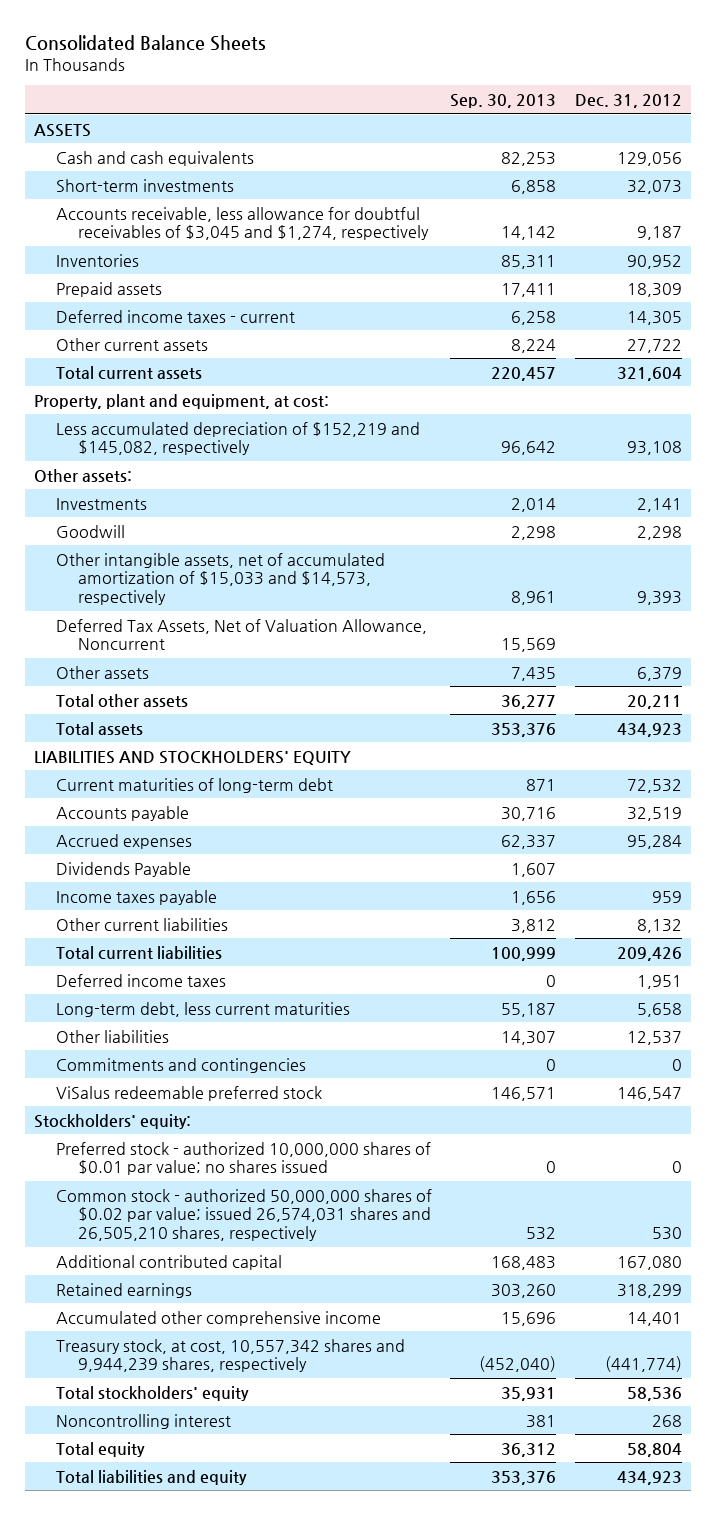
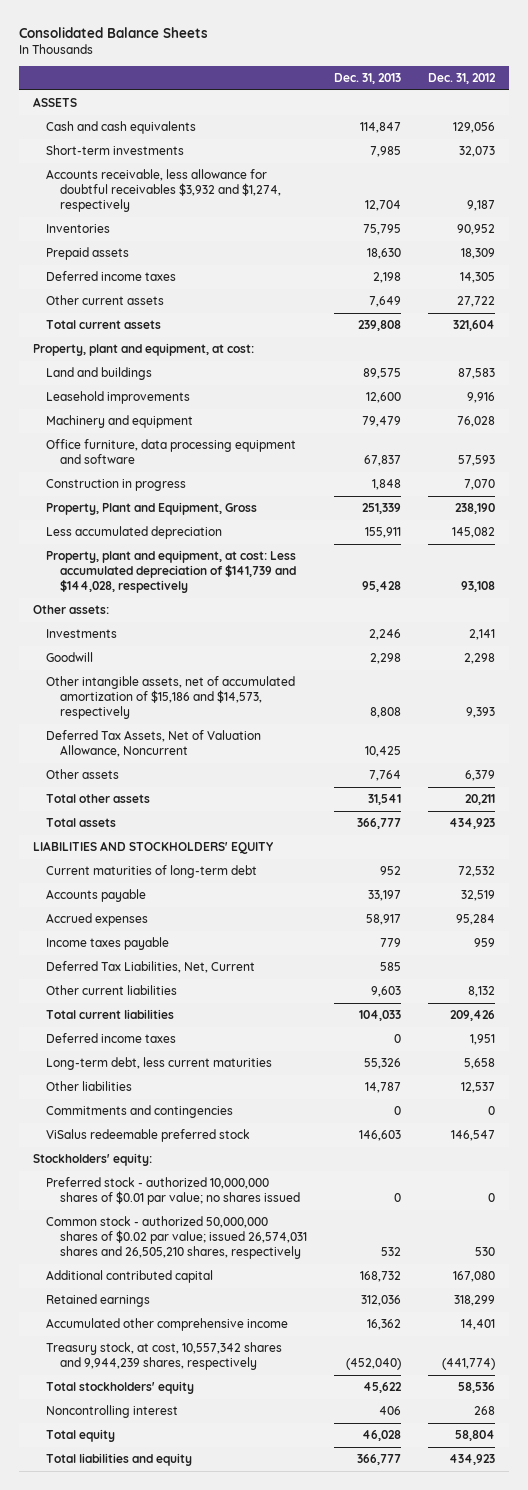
- | Sep. 30, 2013 | Dec. 31, 2012
+ | Dec. 31, 2013 | Dec. 31, 2012
- Accounts receivable, less allowance for doubtful receivables of $3,045 and $1,274, respectively | 14,142 | 9,187
+ Accounts receivable, less allowance for doubtful receivables $3,932 and $1,274, respectively | 12,704 | 9,187
- Deferred income taxes - current | 6,258 | 14,305
+ Deferred income taxes | 2,198 | 14,305
- Less accumulated depreciation of $152,219 and $145,082, respectively | 96,642 | 93,108
+ Land and buildings | 89,575 | 87,583
+ Leasehold improvements | 12,600 | 9,916
+ Machinery and equipment | 79,479 | 76,028
+ Office furniture, data processing equipment and software | 67,837 | 57,593
+ Construction in progress | 1,848 | 7,070
+ Property, Plant and Equipment, Gross | 251,339 | 238,190
+ Less accumulated depreciation | 155,911 | 145,082
+ Property, plant and equipment, at cost: Less accumulated depreciation of $141,739 and $144,028, respectively | 95,428 | 93,108
- Other intangible assets, net of accumulated amortization of $15,033 and $14,573, respectively | 8,961 | 9,393
+ Other intangible assets, net of accumulated amortization of $15,186 and $14,573, respectively | 8,808 | 9,393
- Dividends Payable | 1,607 |
+ Deferred Tax Liabilities, Net, Current | 585 |

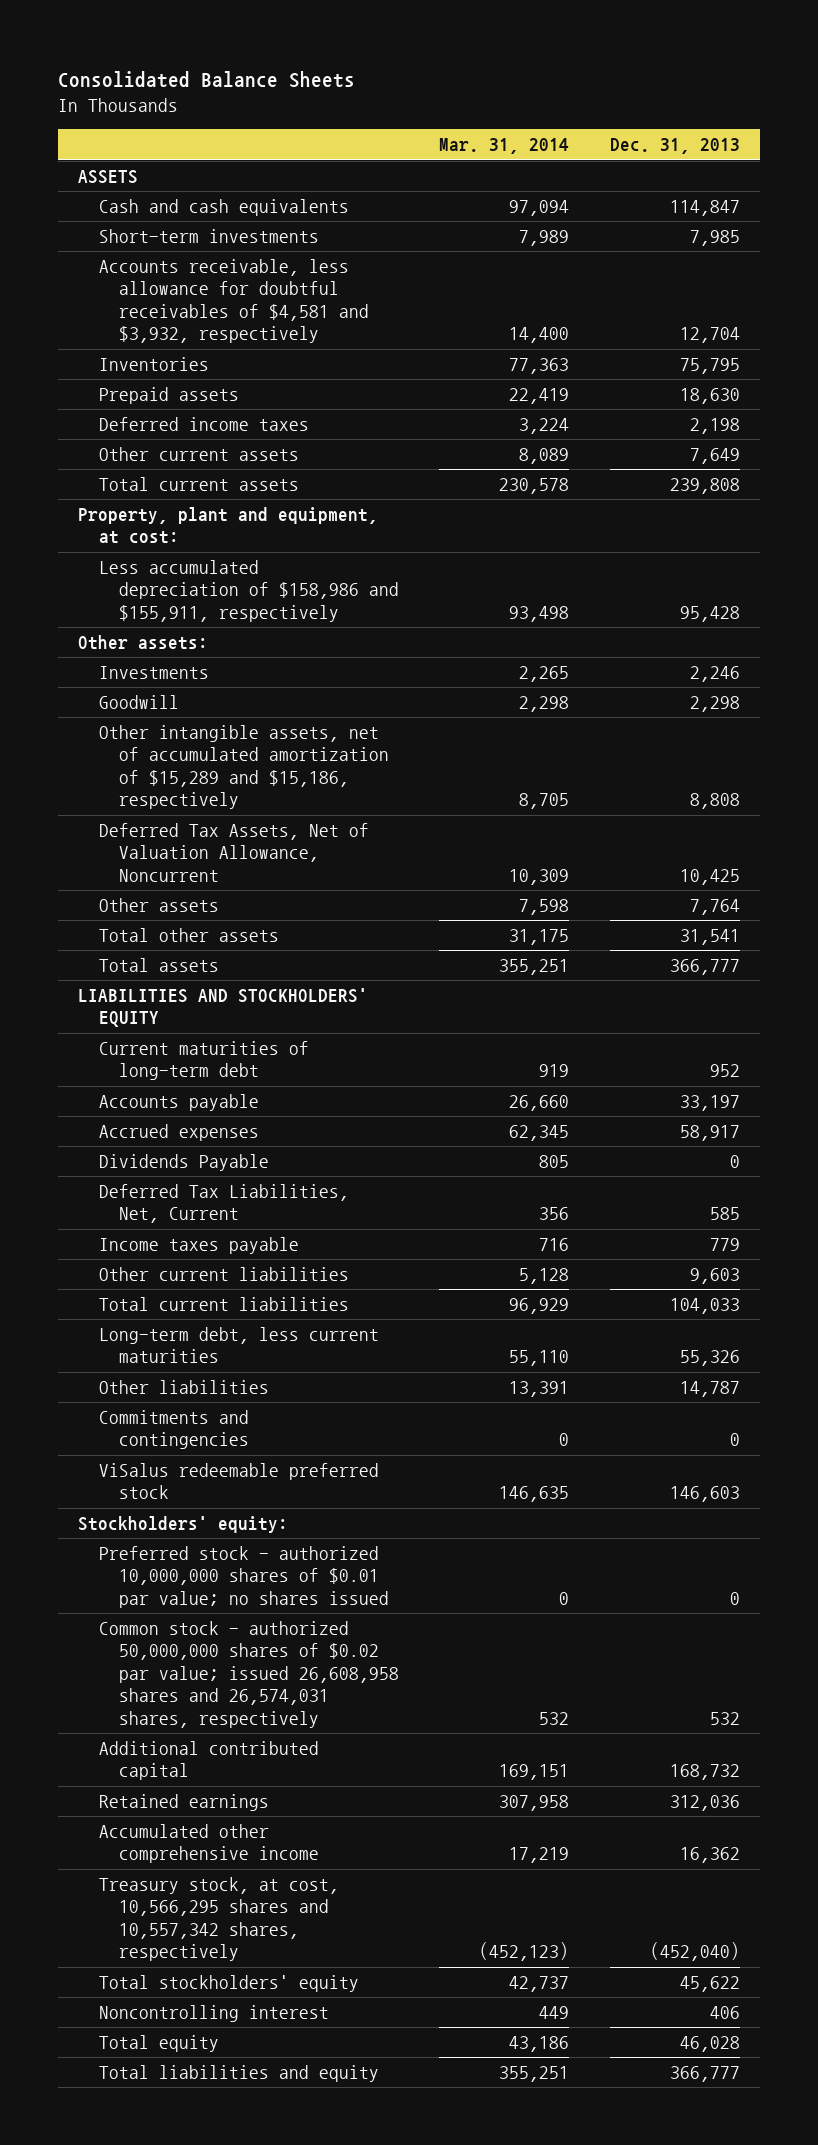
- | Dec. 31, 2013 | Dec. 31, 2012
+ | Mar. 31, 2014 | Dec. 31, 2013
- Accounts receivable, less allowance for doubtful receivables $3,932 and $1,274, respectively | 12,704 | 9,187
+ Accounts receivable, less allowance for doubtful receivables of $4,581 and $3,932, respectively | 14,400 | 12,704
- Land and buildings | 89,575 | 87,583
- Leasehold improvements | 12,600 | 9,916
- Machinery and equipment | 79,479 | 76,028
- Office furniture, data processing equipment and software | 67,837 | 57,593
- Construction in progress | 1,848 | 7,070
- Property, Plant and Equipment, Gross | 251,339 | 238,190
- Less accumulated depreciation | 155,911 | 145,082
- Property, plant and equipment, at cost: Less accumulated depreciation of $141,739 and $144,028, respectively | 95,428 | 93,108
+ Less accumulated depreciation of $158,986 and $155,911, respectively | 93,498 | 95,428
- Other intangible assets, net of accumulated amortization of $15,186 and $14,573, respectively | 8,808 | 9,393
+ Other intangible assets, net of accumulated amortization of $15,289 and $15,186, respectively | 8,705 | 8,808
+ Dividends Payable | 805 | 0
moved down: Income taxes payable | 716 | 779
- Deferred income taxes | 0 | 1,951
- Common stock - authorized 50,000,000 shares of $0.02 par value; issued 26,574,031 shares and 26,505,210 shares, respectively | 532 | 530
+ Common stock - authorized 50,000,000 shares of $0.02 par value; issued 26,608,958 shares and 26,574,031 shares, respectively | 532 | 532
- Treasury stock, at cost, 10,557,342 shares and 9,944,239 shares, respectively | (452,040) | (441,774)
+ Treasury stock, at cost, 10,566,295 shares and 10,557,342 shares, respectively | (452,123) | (452,040)

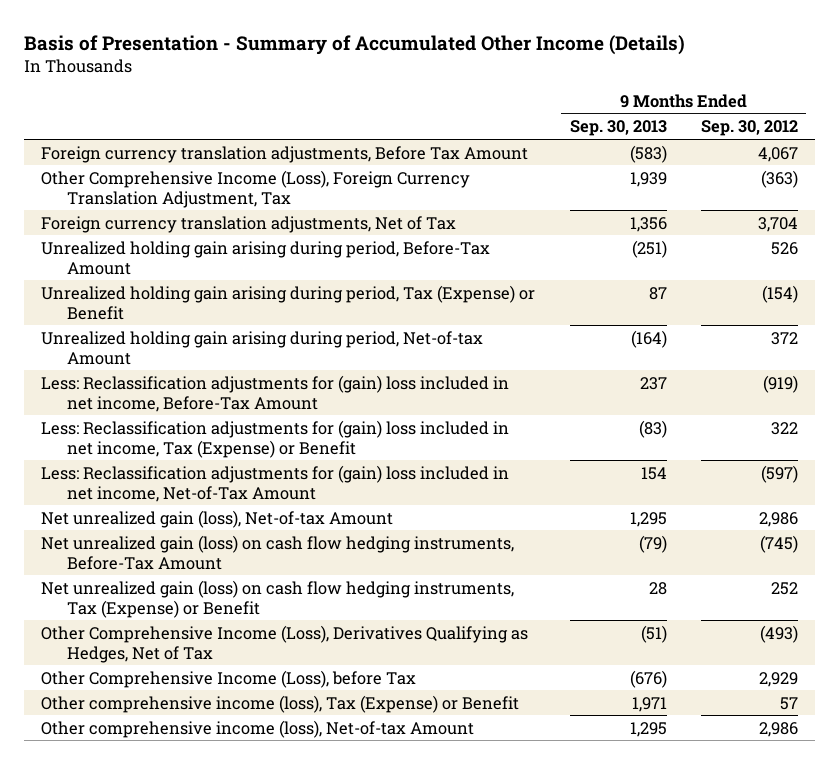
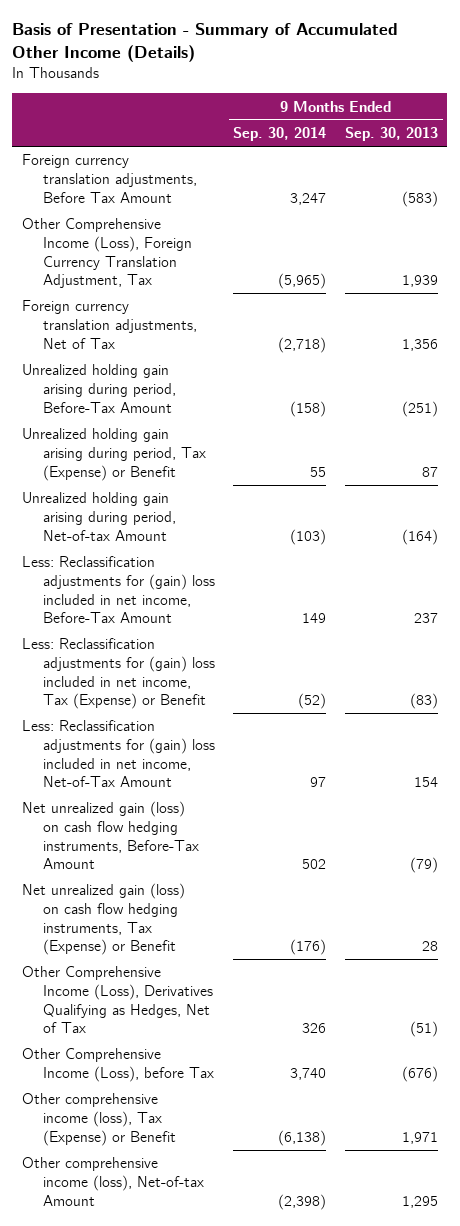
- | 9 Months Ended Sep. 30, 2013 | 9 Months Ended Sep. 30, 2012
+ | 9 Months Ended Sep. 30, 2014 | 9 Months Ended Sep. 30, 2013
- Net unrealized gain (loss), Net-of-tax Amount | 1,295 | 2,986

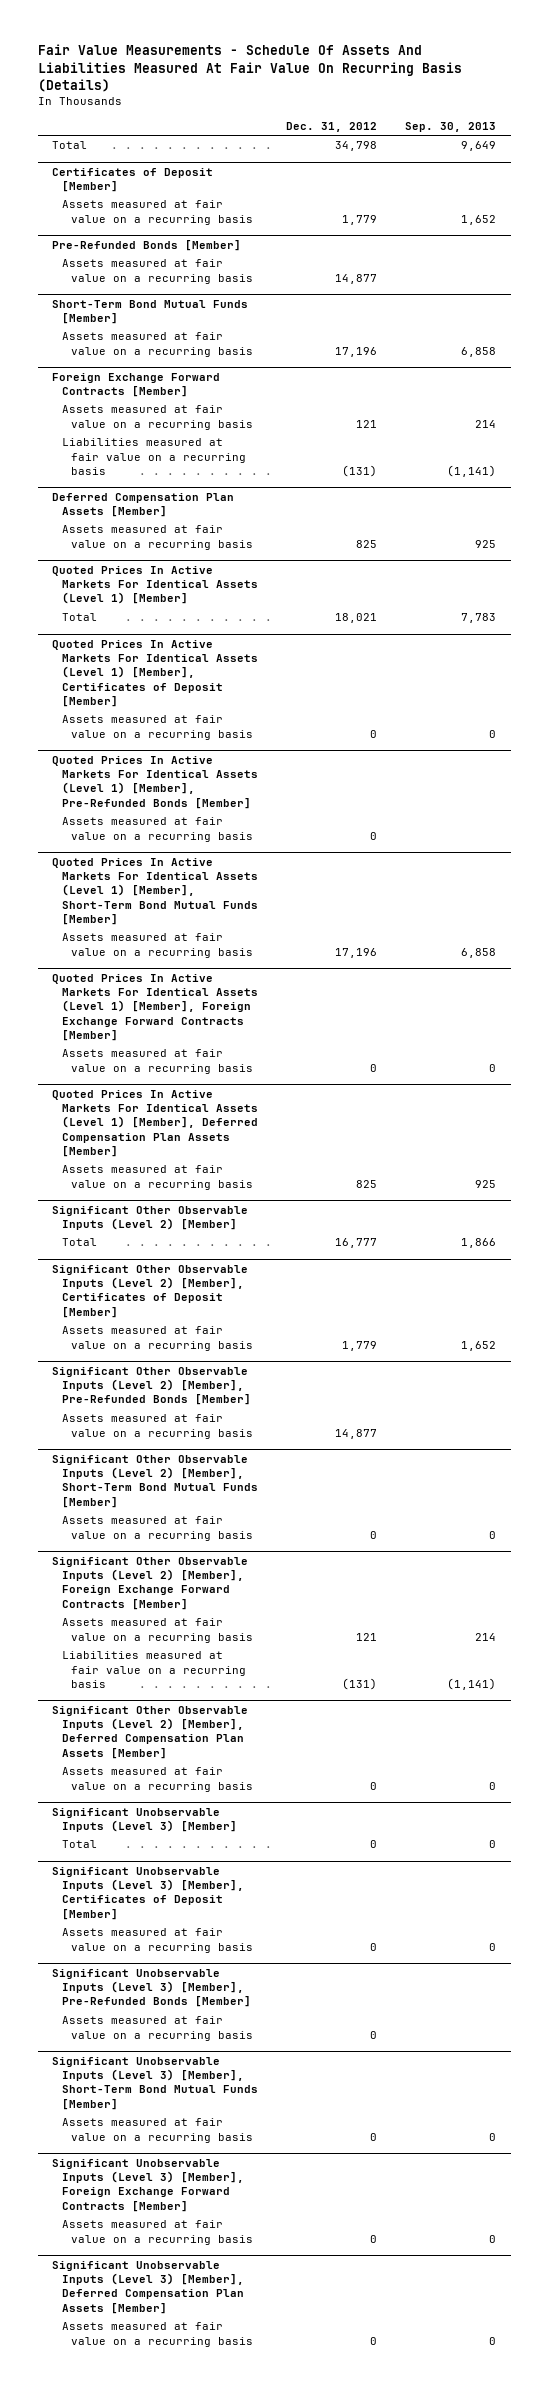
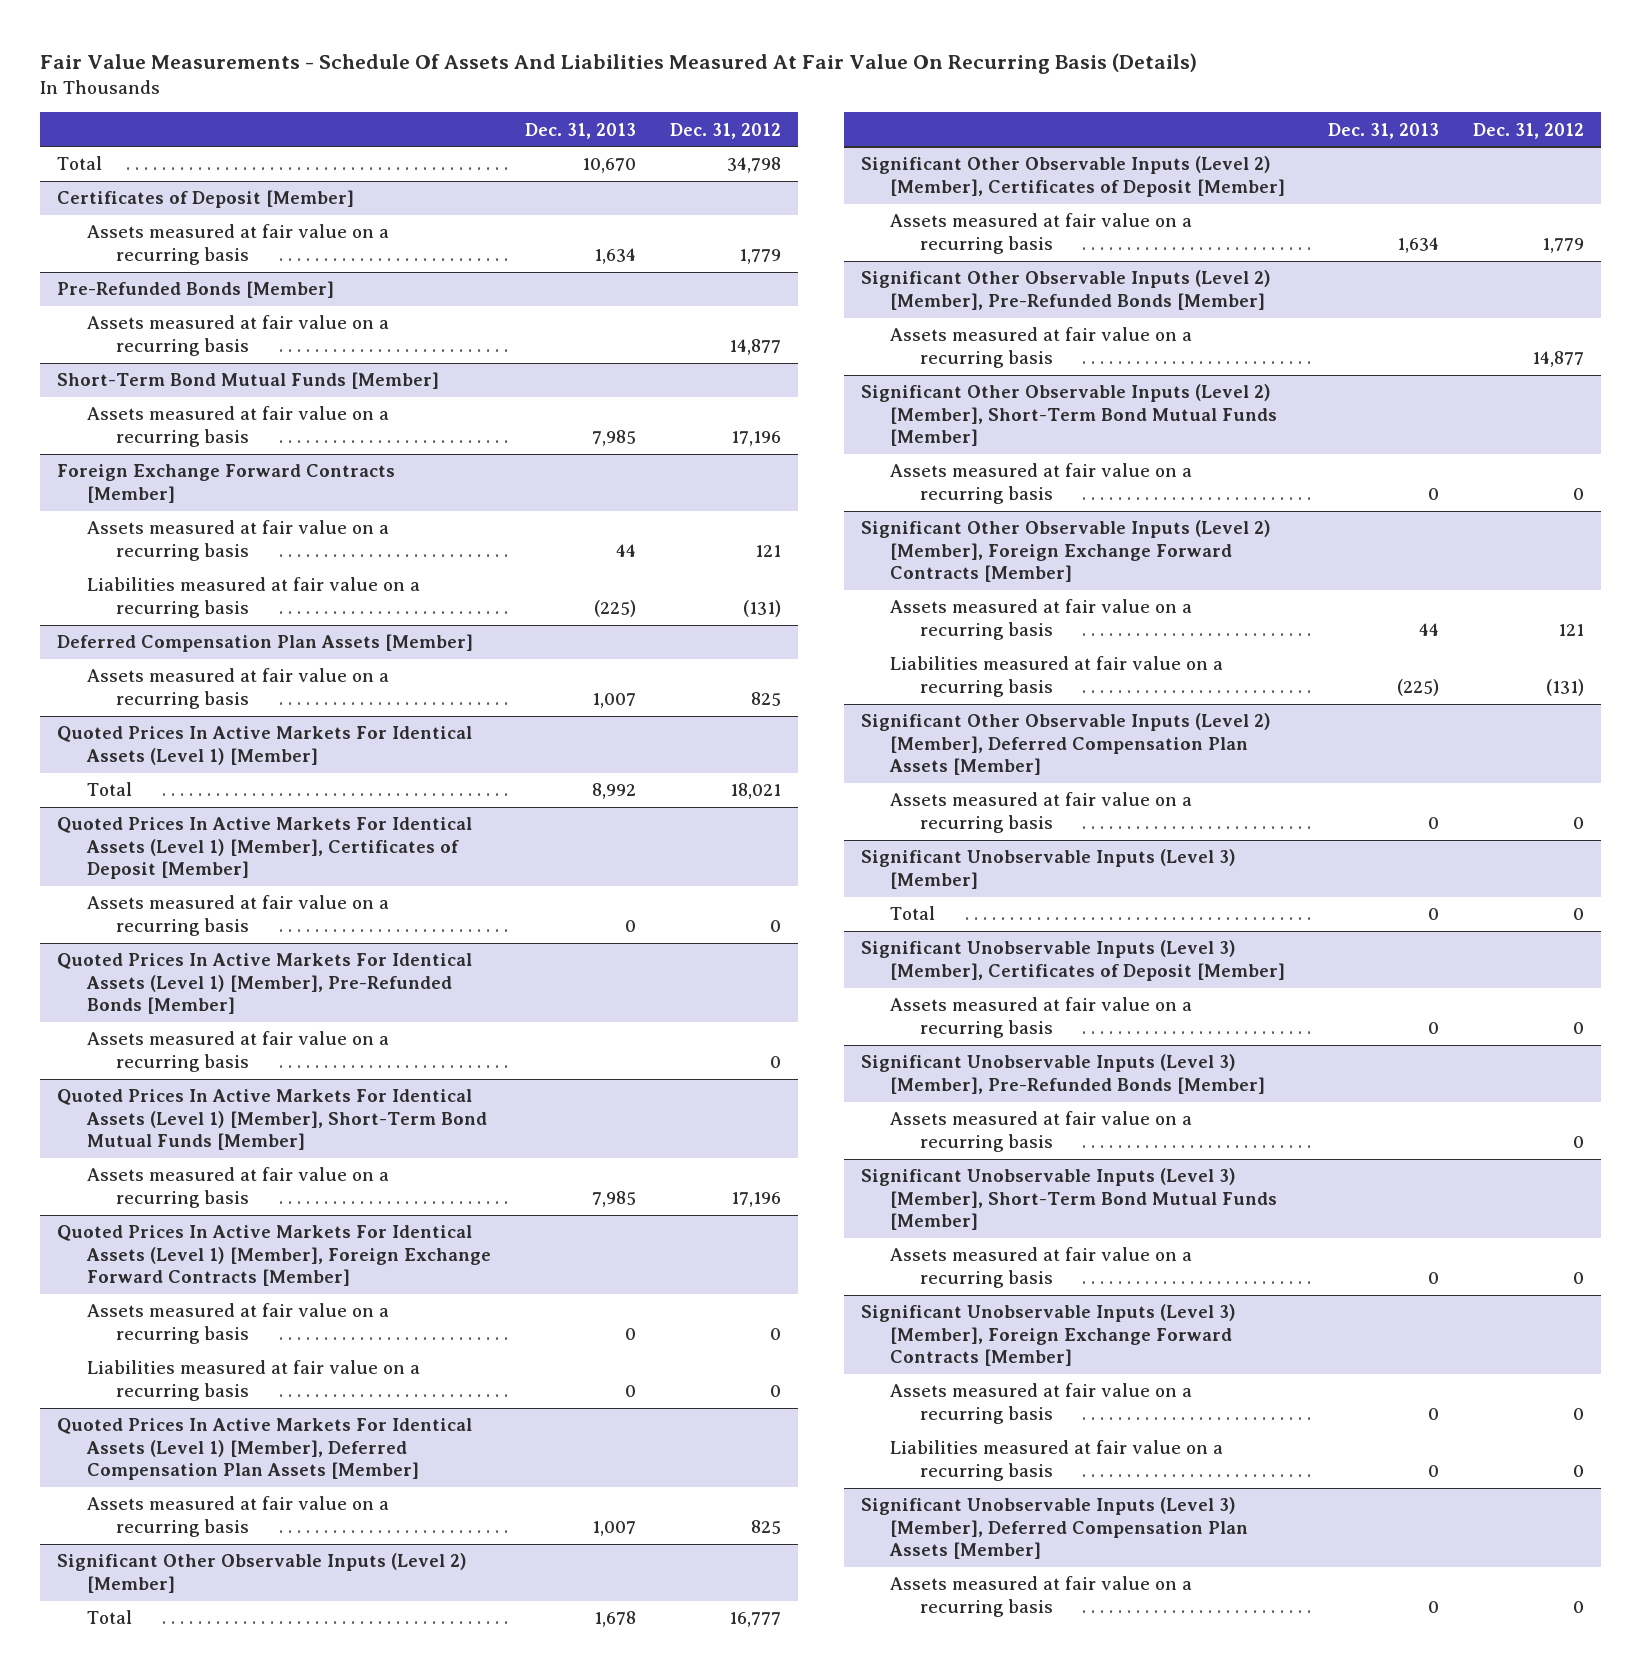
- | Dec. 31, 2012 | Sep. 30, 2013
+ | Dec. 31, 2013 | Dec. 31, 2012
@ Quoted Prices In Active Markets For Identical Assets (Level 1) [Member], Foreign Exchange Forward Contracts [Member]
+ Liabilities measured at fair value on a recurring basis | 0 | 0
@ Significant Unobservable Inputs (Level 3) [Member], Foreign Exchange Forward Contracts [Member]
+ Liabilities measured at fair value on a recurring basis | 0 | 0

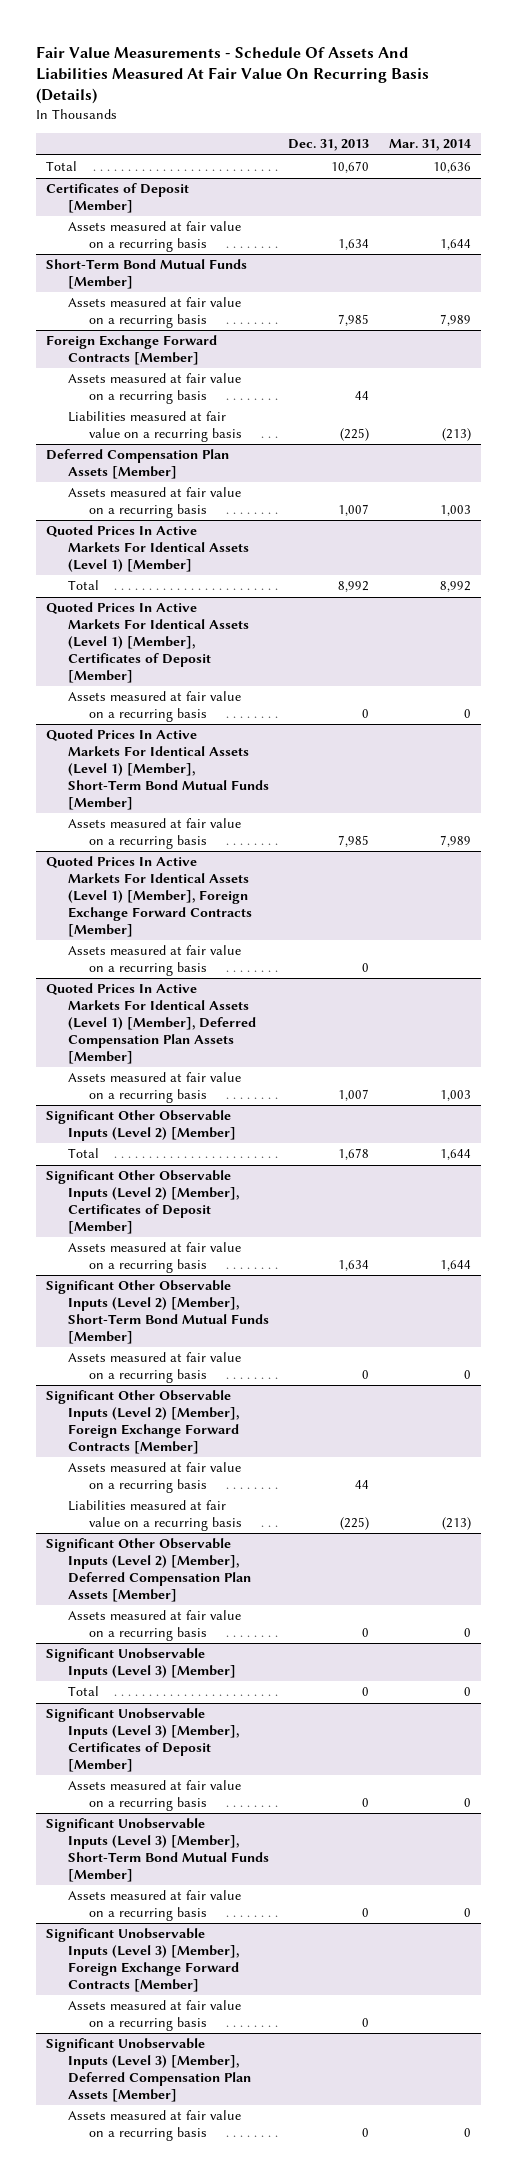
- | Dec. 31, 2013 | Dec. 31, 2012
+ | Dec. 31, 2013 | Mar. 31, 2014
- Pre-Refunded Bonds [Member]
- Assets measured at fair value on a recurring basis | | 14,877
- Quoted Prices In Active Markets For Identical Assets (Level 1) [Member], Pre-Refunded Bonds [Member]
- Assets measured at fair value on a recurring basis | | 0
@ Quoted Prices In Active Markets For Identical Assets (Level 1) [Member], Foreign Exchange Forward Contracts [Member]
- Liabilities measured at fair value on a recurring basis | 0 | 0
- Significant Other Observable Inputs (Level 2) [Member], Pre-Refunded Bonds [Member]
- Assets measured at fair value on a recurring basis | | 14,877
- Significant Unobservable Inputs (Level 3) [Member], Pre-Refunded Bonds [Member]
- Assets measured at fair value on a recurring basis | | 0
@ Significant Unobservable Inputs (Level 3) [Member], Foreign Exchange Forward Contracts [Member]
- Liabilities measured at fair value on a recurring basis | 0 | 0

